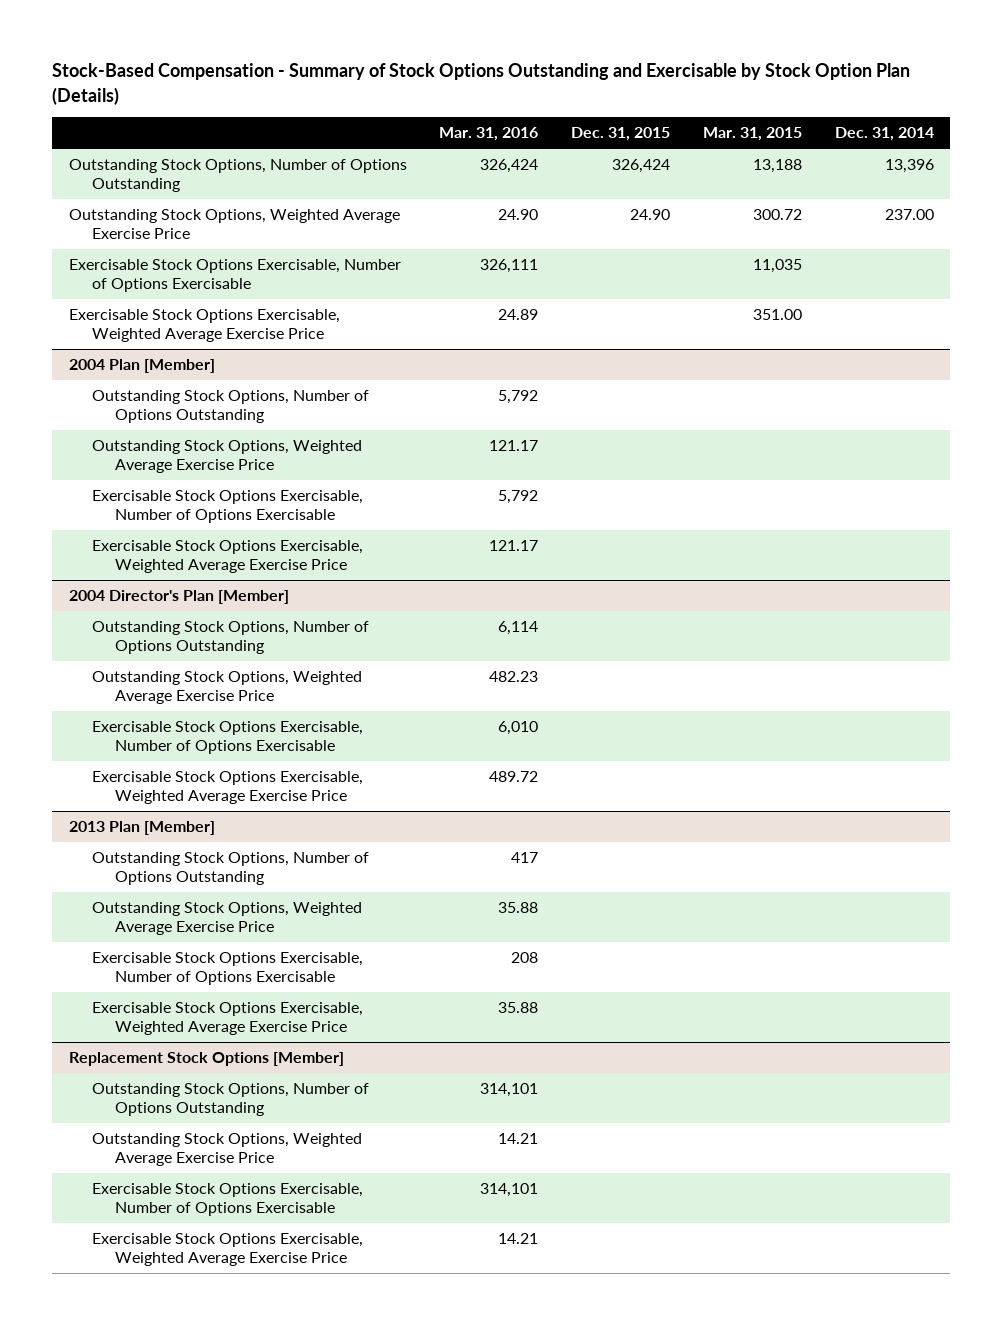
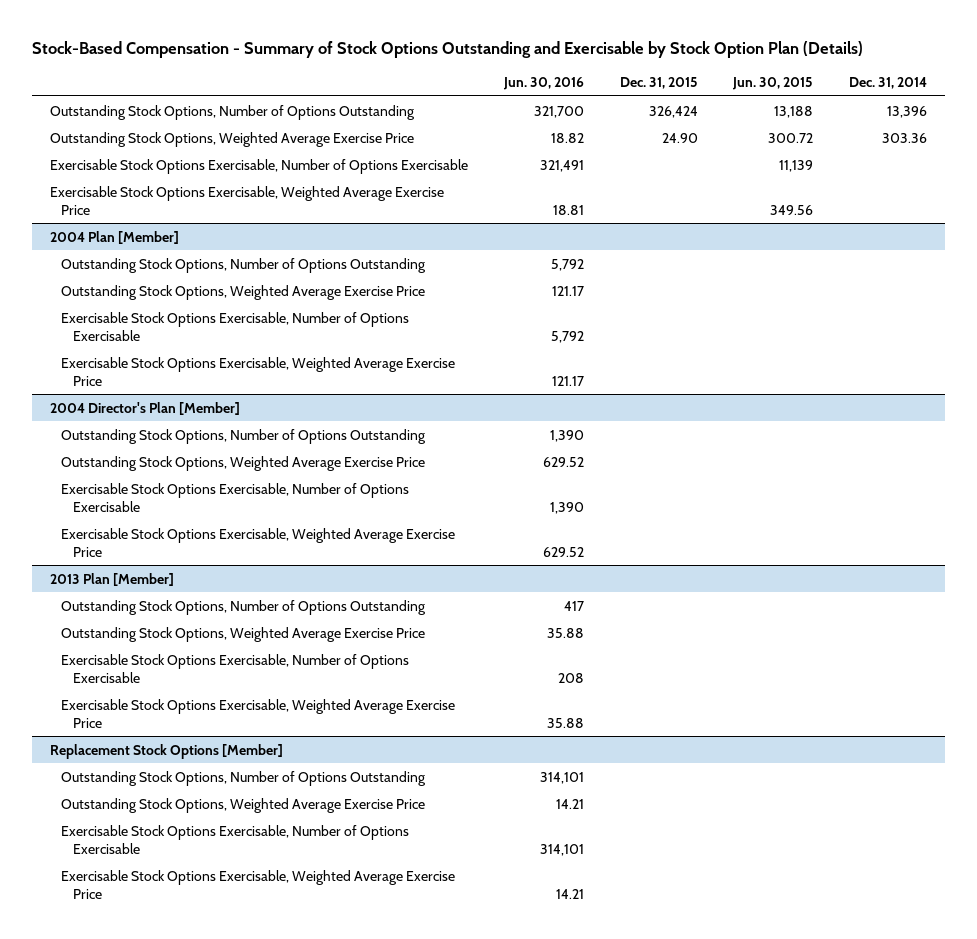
- | Mar. 31, 2016 | Dec. 31, 2015 | Mar. 31, 2015 | Dec. 31, 2014
+ | Jun. 30, 2016 | Dec. 31, 2015 | Jun. 30, 2015 | Dec. 31, 2014
- Outstanding Stock Options, Weighted Average Exercise Price | 24.90 | 24.90 | 300.72 | 237.00
+ Outstanding Stock Options, Weighted Average Exercise Price | 18.82 | 24.90 | 300.72 | 303.36

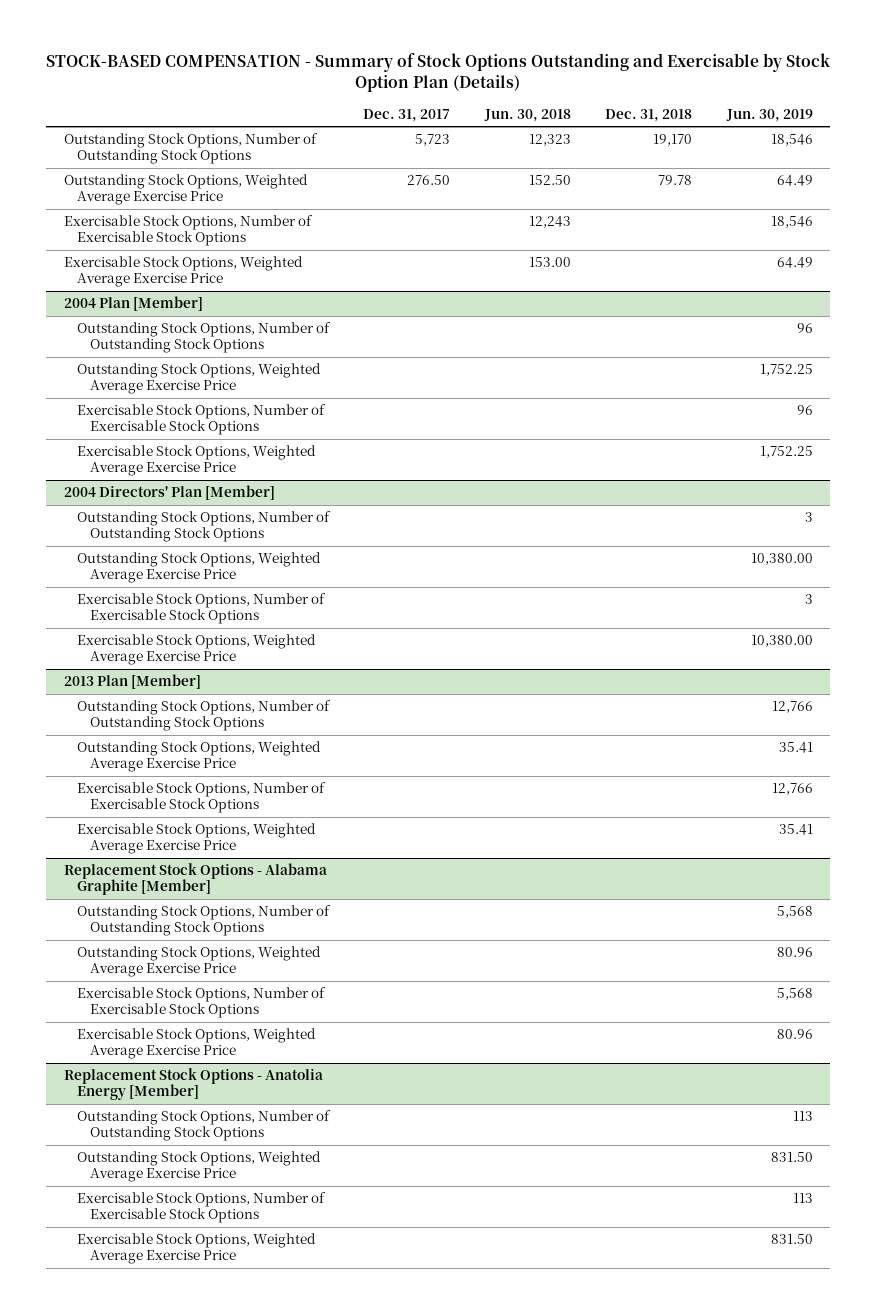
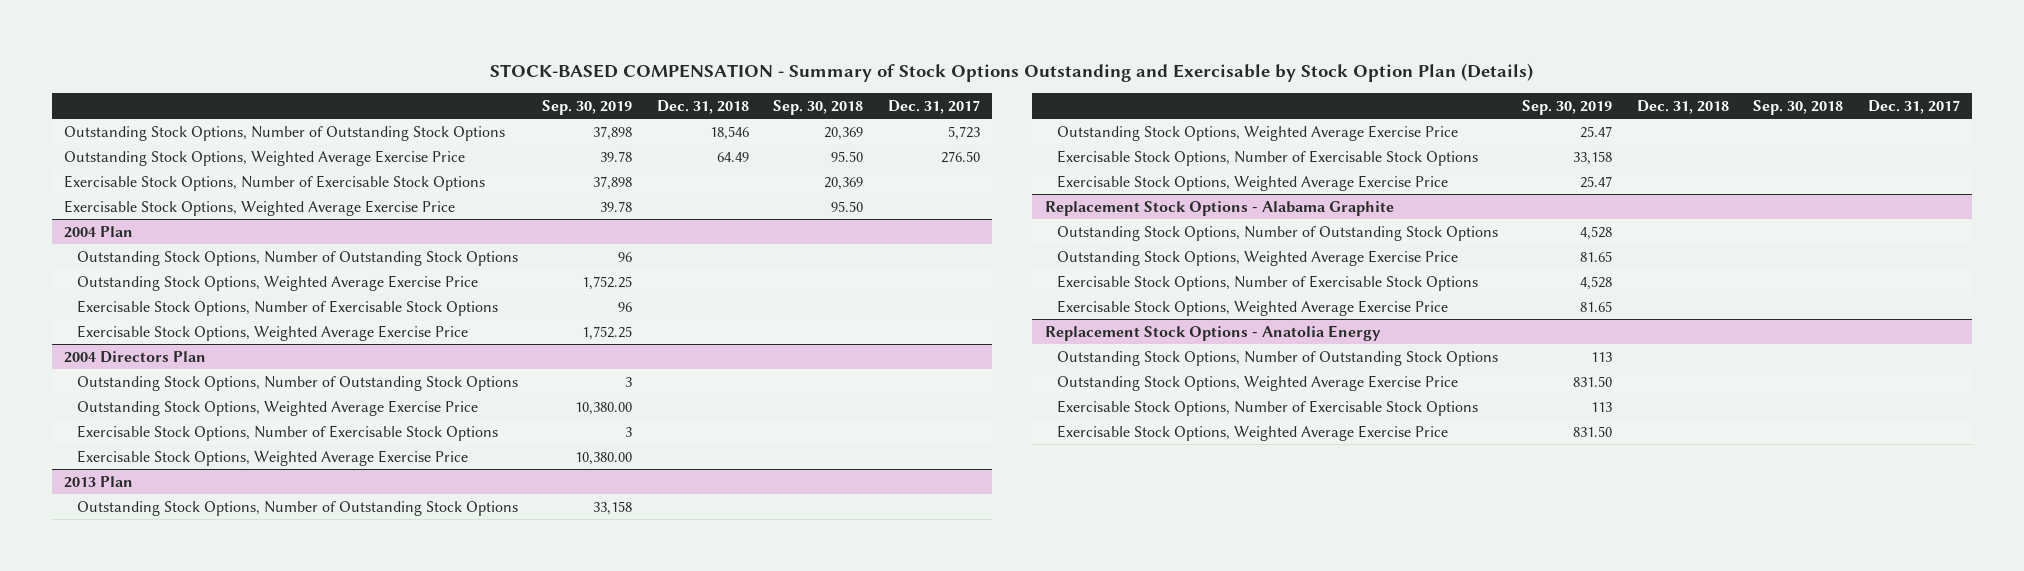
- | Dec. 31, 2017 | Jun. 30, 2018 | Dec. 31, 2018 | Jun. 30, 2019
+ | Sep. 30, 2019 | Dec. 31, 2018 | Sep. 30, 2018 | Dec. 31, 2017
- Outstanding Stock Options, Number of Outstanding Stock Options | 5,723 | 12,323 | 19,170 | 18,546
- Outstanding Stock Options, Weighted Average Exercise Price | 276.50 | 152.50 | 79.78 | 64.49
+ Outstanding Stock Options, Number of Outstanding Stock Options | 37,898 | 18,546 | 20,369 | 5,723
+ Outstanding Stock Options, Weighted Average Exercise Price | 39.78 | 64.49 | 95.50 | 276.50
- 2004 Plan [Member]
+ 2004 Plan
- 2004 Directors' Plan [Member]
+ 2004 Directors Plan
- 2013 Plan [Member]
+ 2013 Plan
- Replacement Stock Options - Alabama Graphite [Member]
+ Replacement Stock Options - Alabama Graphite
- Replacement Stock Options - Anatolia Energy [Member]
+ Replacement Stock Options - Anatolia Energy

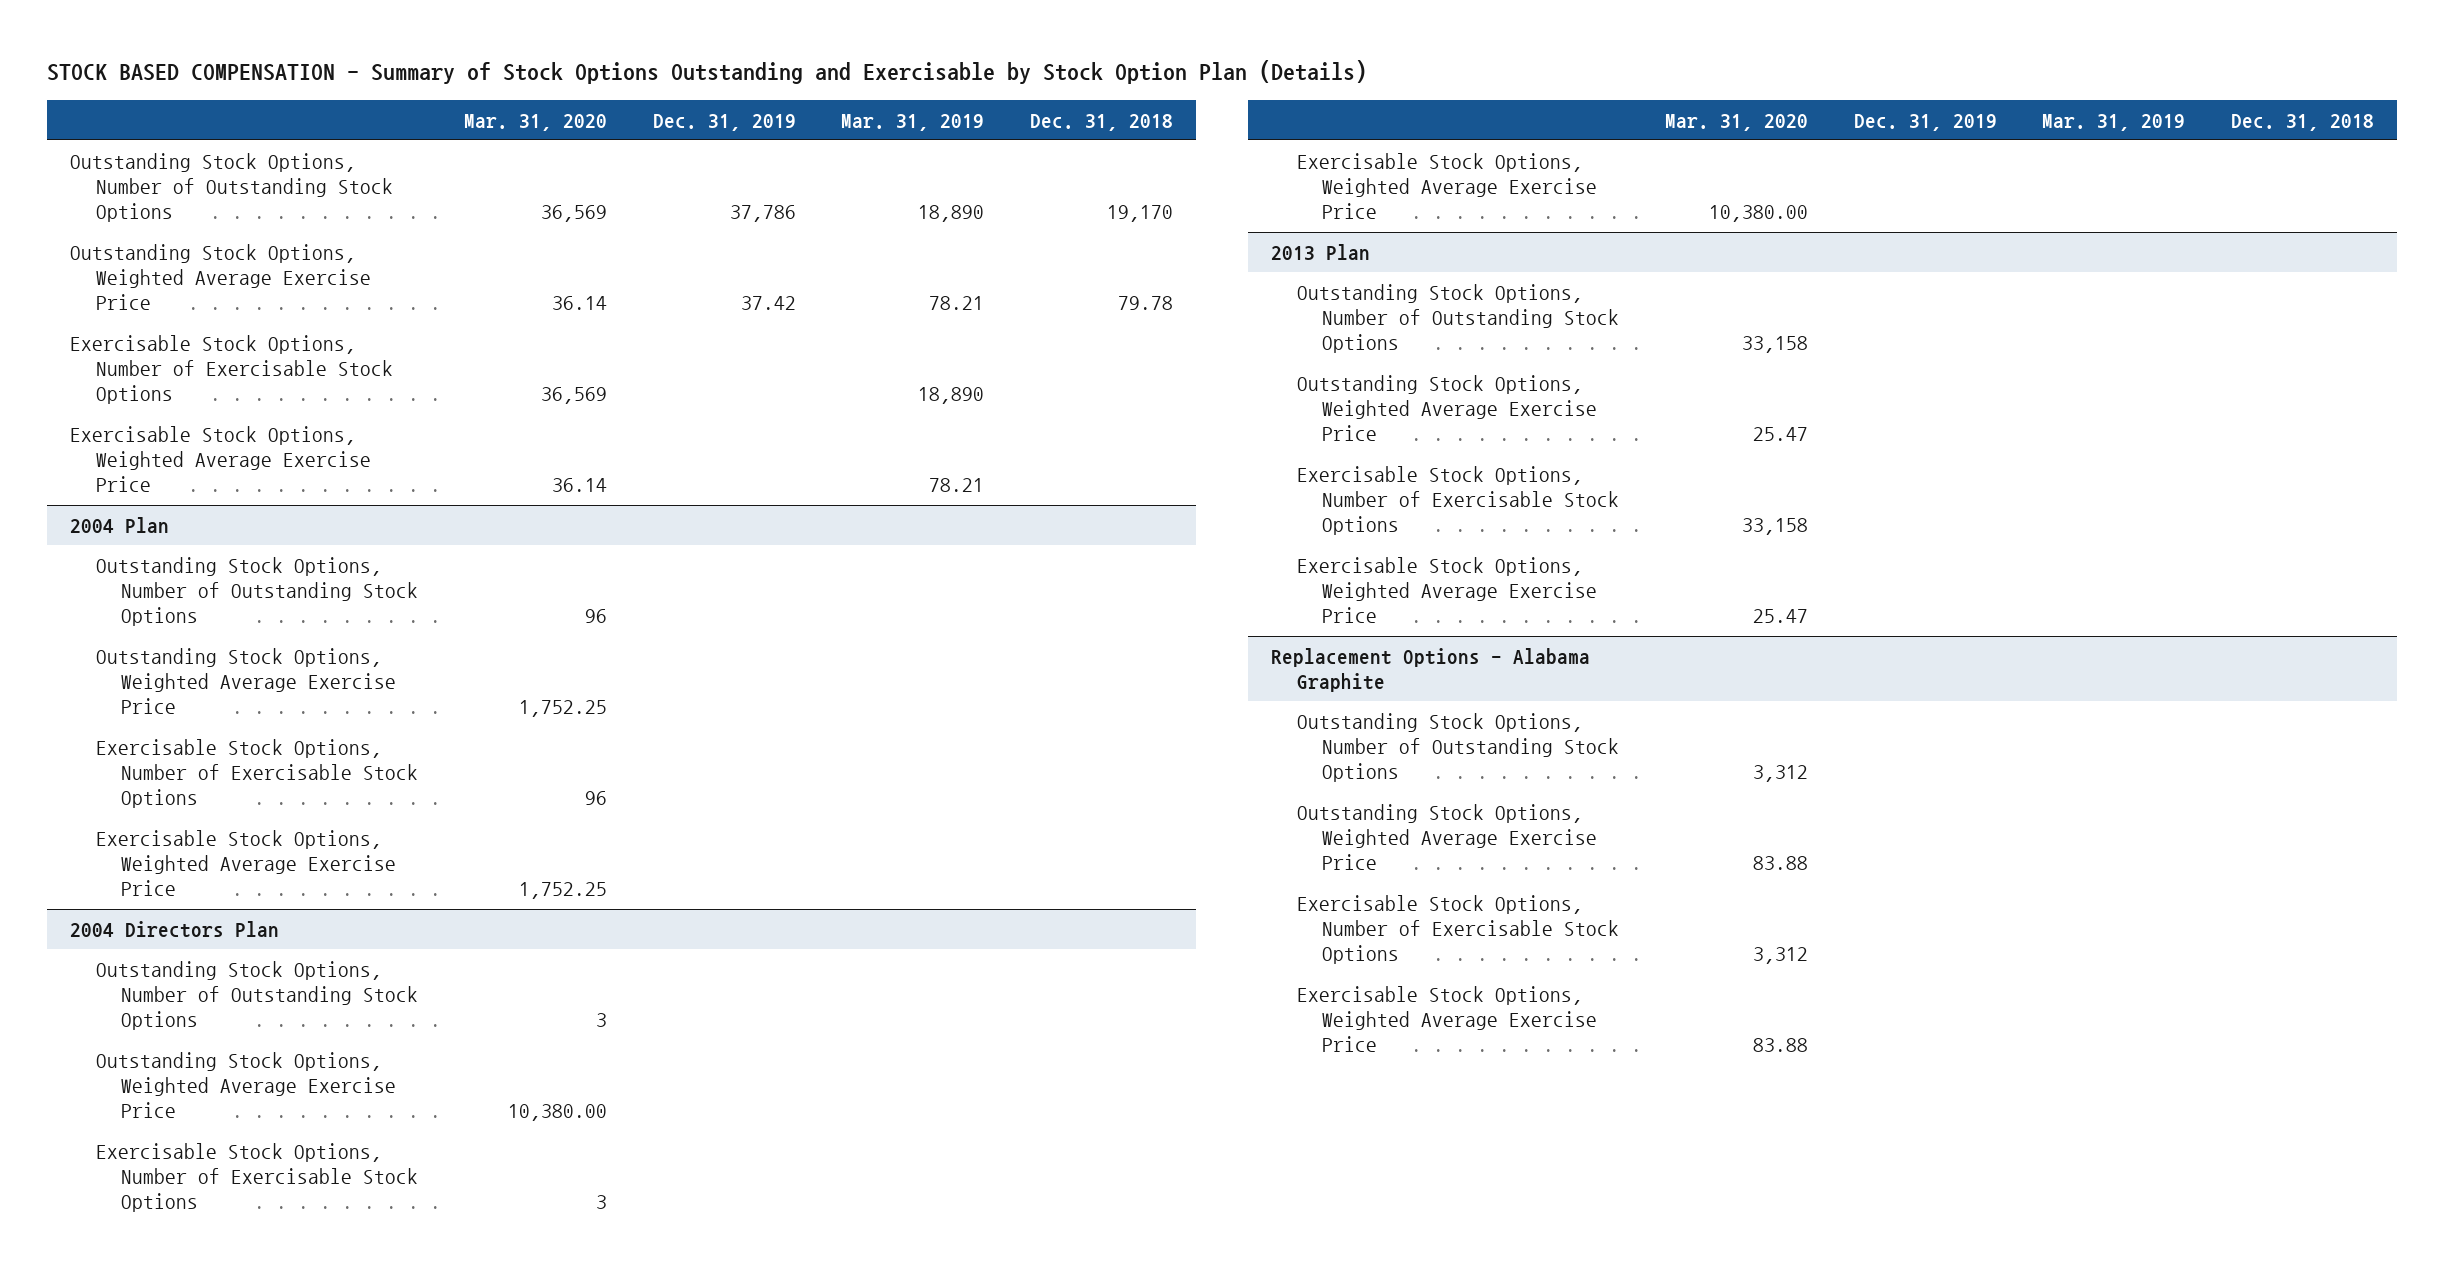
- STOCK-BASED COMPENSATION - Summary of Stock Options Outstanding and Exercisable by Stock Option Plan (Details)
+ STOCK BASED COMPENSATION - Summary of Stock Options Outstanding and Exercisable by Stock Option Plan (Details)
- | Sep. 30, 2019 | Dec. 31, 2018 | Sep. 30, 2018 | Dec. 31, 2017
+ | Mar. 31, 2020 | Dec. 31, 2019 | Mar. 31, 2019 | Dec. 31, 2018
- Outstanding Stock Options, Number of Outstanding Stock Options | 37,898 | 18,546 | 20,369 | 5,723
- Outstanding Stock Options, Weighted Average Exercise Price | 39.78 | 64.49 | 95.50 | 276.50
+ Outstanding Stock Options, Number of Outstanding Stock Options | 36,569 | 37,786 | 18,890 | 19,170
+ Outstanding Stock Options, Weighted Average Exercise Price | 36.14 | 37.42 | 78.21 | 79.78
- Replacement Stock Options - Alabama Graphite
+ Replacement Options - Alabama Graphite
- Replacement Stock Options - Anatolia Energy
- Outstanding Stock Options, Number of Outstanding Stock Options | 113 | | |
- Outstanding Stock Options, Weighted Average Exercise Price | 831.50 | | |
- Exercisable Stock Options, Number of Exercisable Stock Options | 113 | | |
- Exercisable Stock Options, Weighted Average Exercise Price | 831.50 | | |

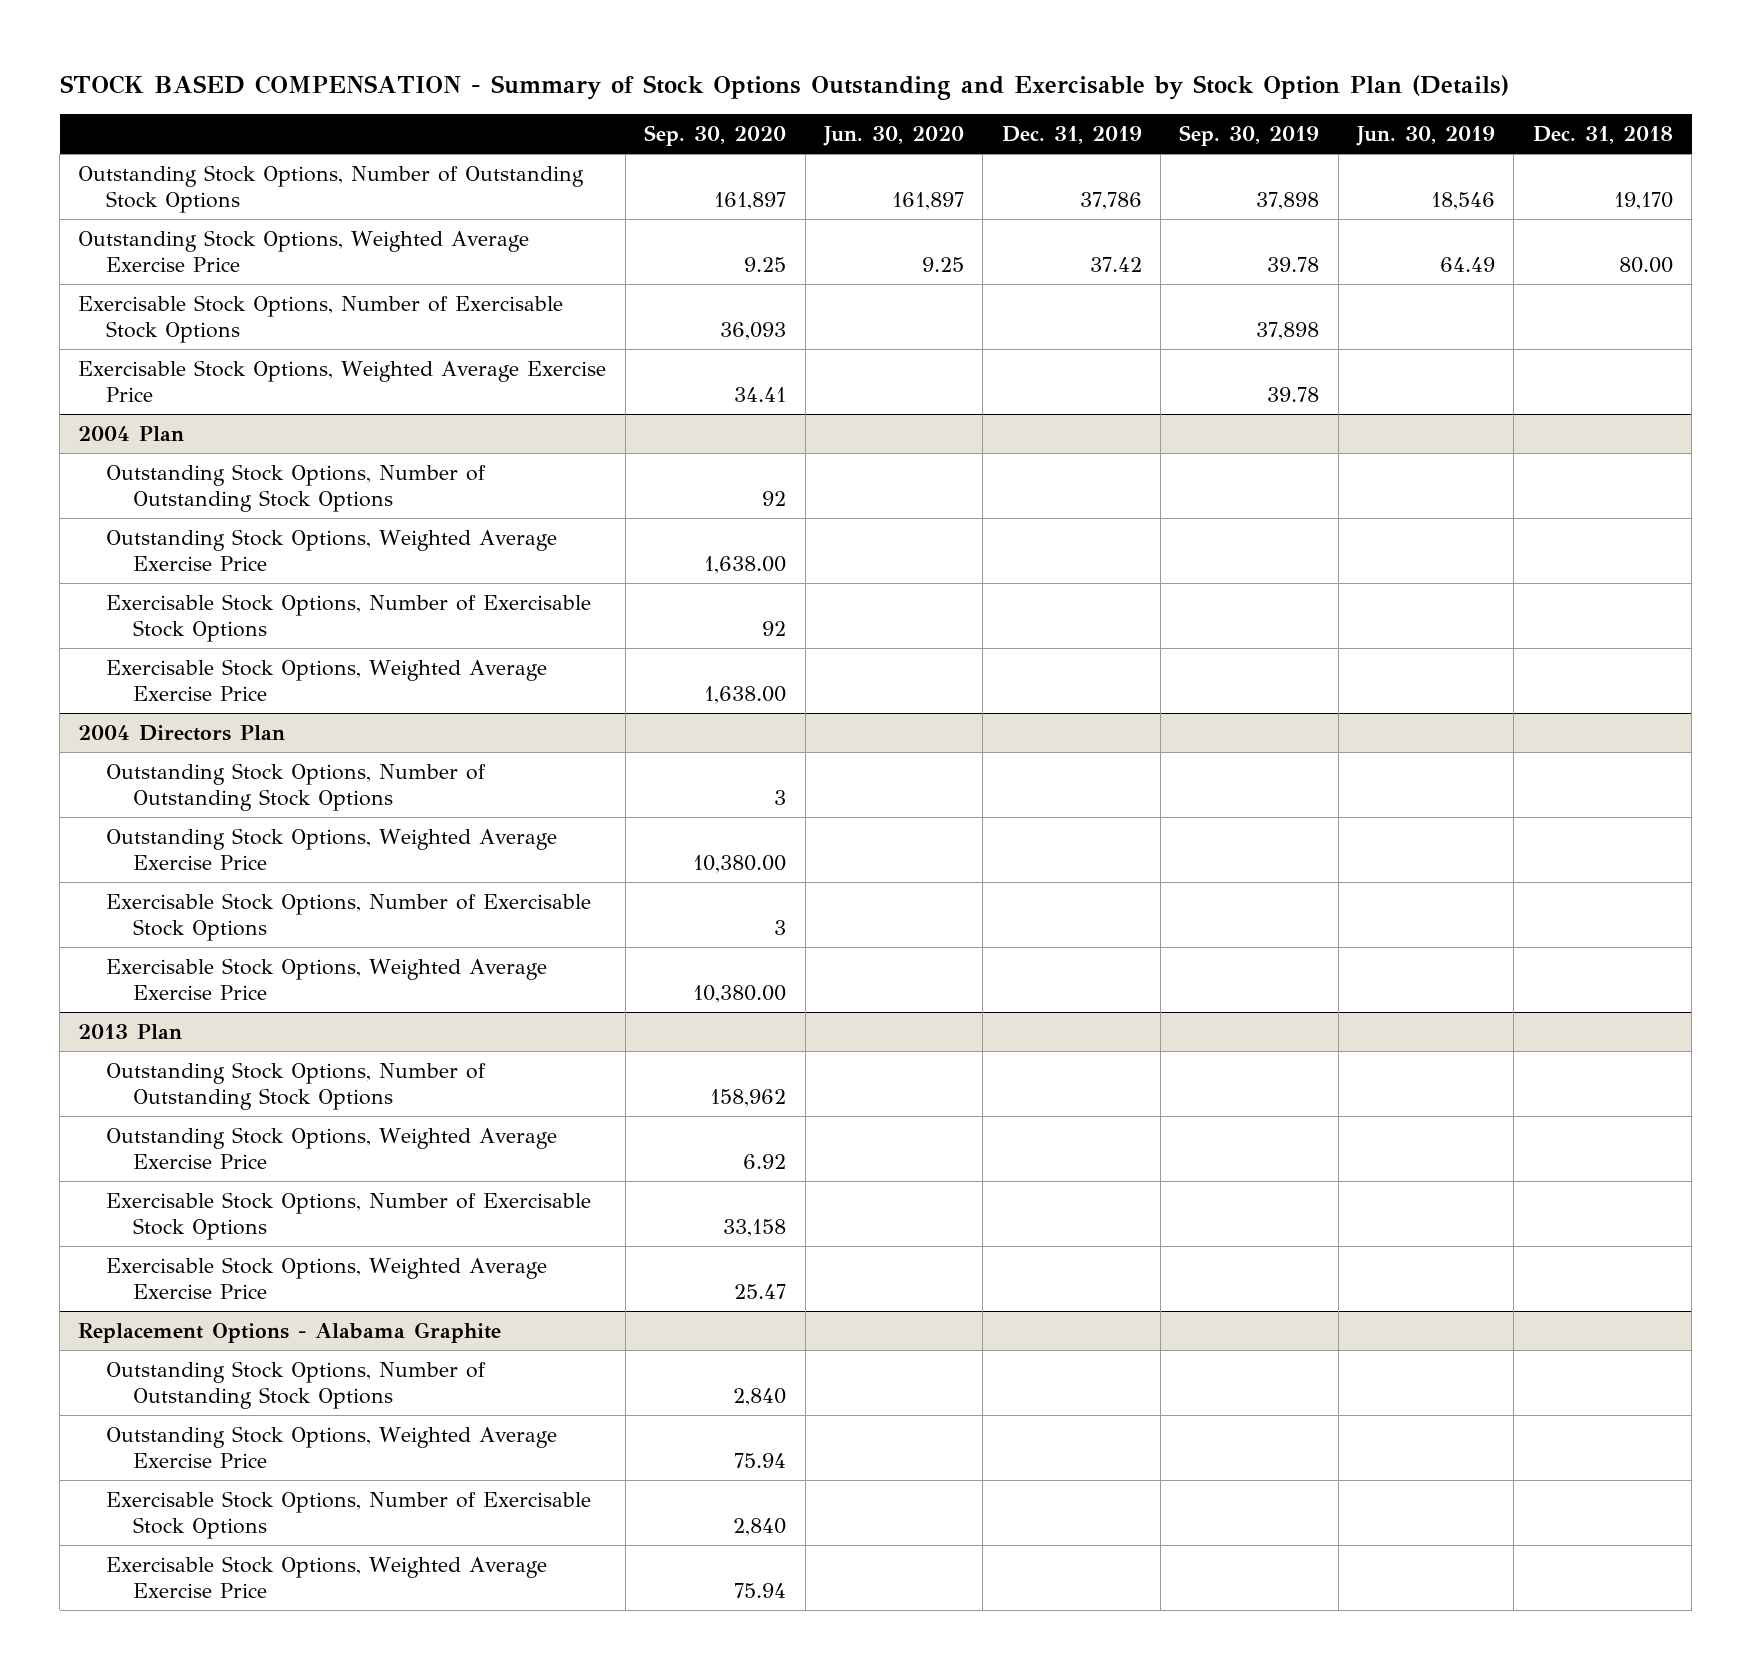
- | Mar. 31, 2020 | Dec. 31, 2019 | Mar. 31, 2019 | Dec. 31, 2018
+ | Sep. 30, 2020 | Jun. 30, 2020 | Dec. 31, 2019 | Sep. 30, 2019 | Jun. 30, 2019 | Dec. 31, 2018
- Outstanding Stock Options, Weighted Average Exercise Price | 36.14 | 37.42 | 78.21 | 79.78
+ Outstanding Stock Options, Weighted Average Exercise Price | 9.25 | 9.25 | 37.42 | 39.78 | 64.49 | 80.00

